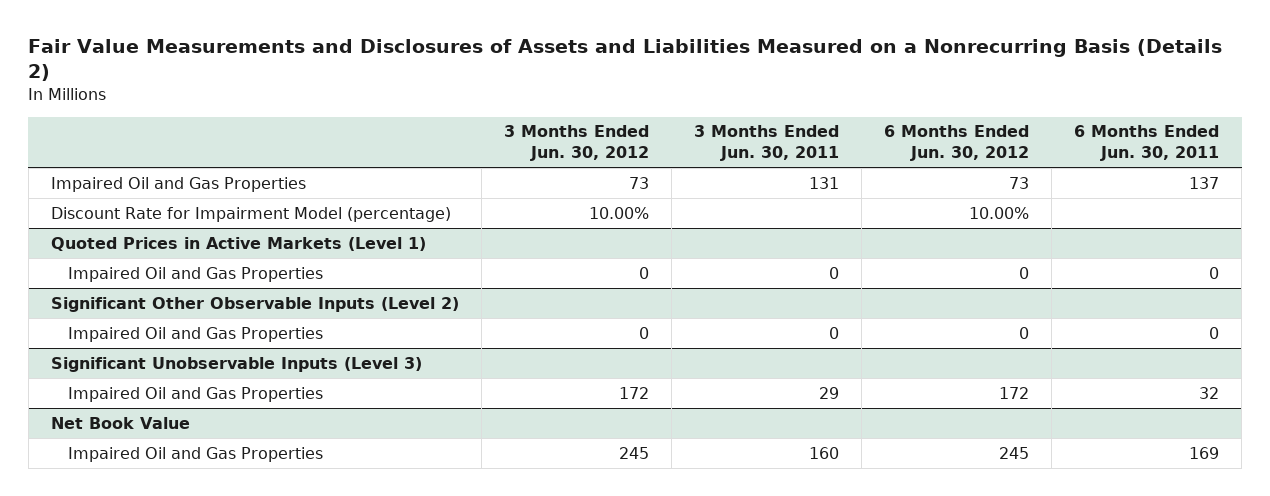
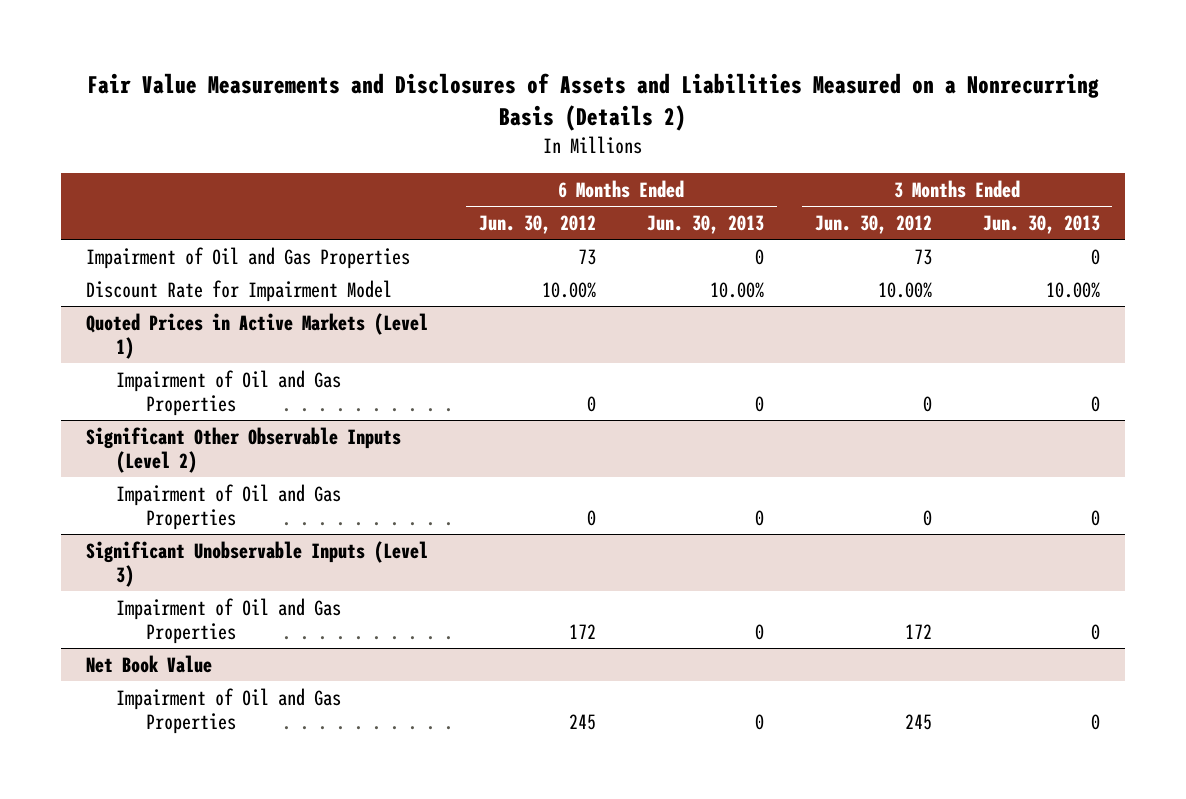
- | 3 Months Ended Jun. 30, 2012 | 3 Months Ended Jun. 30, 2011 | 6 Months Ended Jun. 30, 2012 | 6 Months Ended Jun. 30, 2011
+ | 6 Months Ended Jun. 30, 2012 | 6 Months Ended Jun. 30, 2013 | 3 Months Ended Jun. 30, 2012 | 3 Months Ended Jun. 30, 2013
- Impaired Oil and Gas Properties | 73 | 131 | 73 | 137
- Discount Rate for Impairment Model (percentage) | 10.00% | | 10.00% |
+ Impairment of Oil and Gas Properties | 73 | 0 | 73 | 0
+ Discount Rate for Impairment Model | 10.00% | 10.00% | 10.00% | 10.00%
@ Quoted Prices in Active Markets (Level 1)
- Impaired Oil and Gas Properties | 0 | 0 | 0 | 0
+ Impairment of Oil and Gas Properties | 0 | 0 | 0 | 0
@ Significant Other Observable Inputs (Level 2)
- Impaired Oil and Gas Properties | 0 | 0 | 0 | 0
+ Impairment of Oil and Gas Properties | 0 | 0 | 0 | 0
@ Significant Unobservable Inputs (Level 3)
- Impaired Oil and Gas Properties | 172 | 29 | 172 | 32
+ Impairment of Oil and Gas Properties | 172 | 0 | 172 | 0
@ Net Book Value
- Impaired Oil and Gas Properties | 245 | 160 | 245 | 169
+ Impairment of Oil and Gas Properties | 245 | 0 | 245 | 0

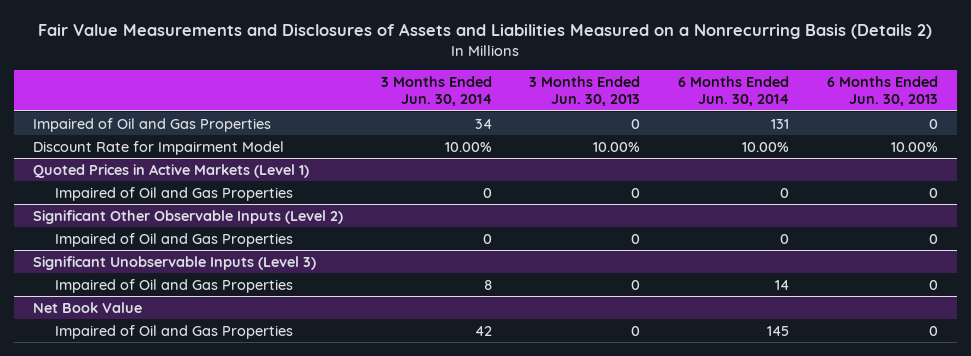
- | 6 Months Ended Jun. 30, 2012 | 6 Months Ended Jun. 30, 2013 | 3 Months Ended Jun. 30, 2012 | 3 Months Ended Jun. 30, 2013
+ | 3 Months Ended Jun. 30, 2014 | 3 Months Ended Jun. 30, 2013 | 6 Months Ended Jun. 30, 2014 | 6 Months Ended Jun. 30, 2013
- Impairment of Oil and Gas Properties | 73 | 0 | 73 | 0
+ Impaired of Oil and Gas Properties | 34 | 0 | 131 | 0
@ Quoted Prices in Active Markets (Level 1)
- Impairment of Oil and Gas Properties | 0 | 0 | 0 | 0
+ Impaired of Oil and Gas Properties | 0 | 0 | 0 | 0
@ Significant Other Observable Inputs (Level 2)
- Impairment of Oil and Gas Properties | 0 | 0 | 0 | 0
+ Impaired of Oil and Gas Properties | 0 | 0 | 0 | 0
@ Significant Unobservable Inputs (Level 3)
- Impairment of Oil and Gas Properties | 172 | 0 | 172 | 0
+ Impaired of Oil and Gas Properties | 8 | 0 | 14 | 0
@ Net Book Value
- Impairment of Oil and Gas Properties | 245 | 0 | 245 | 0
+ Impaired of Oil and Gas Properties | 42 | 0 | 145 | 0

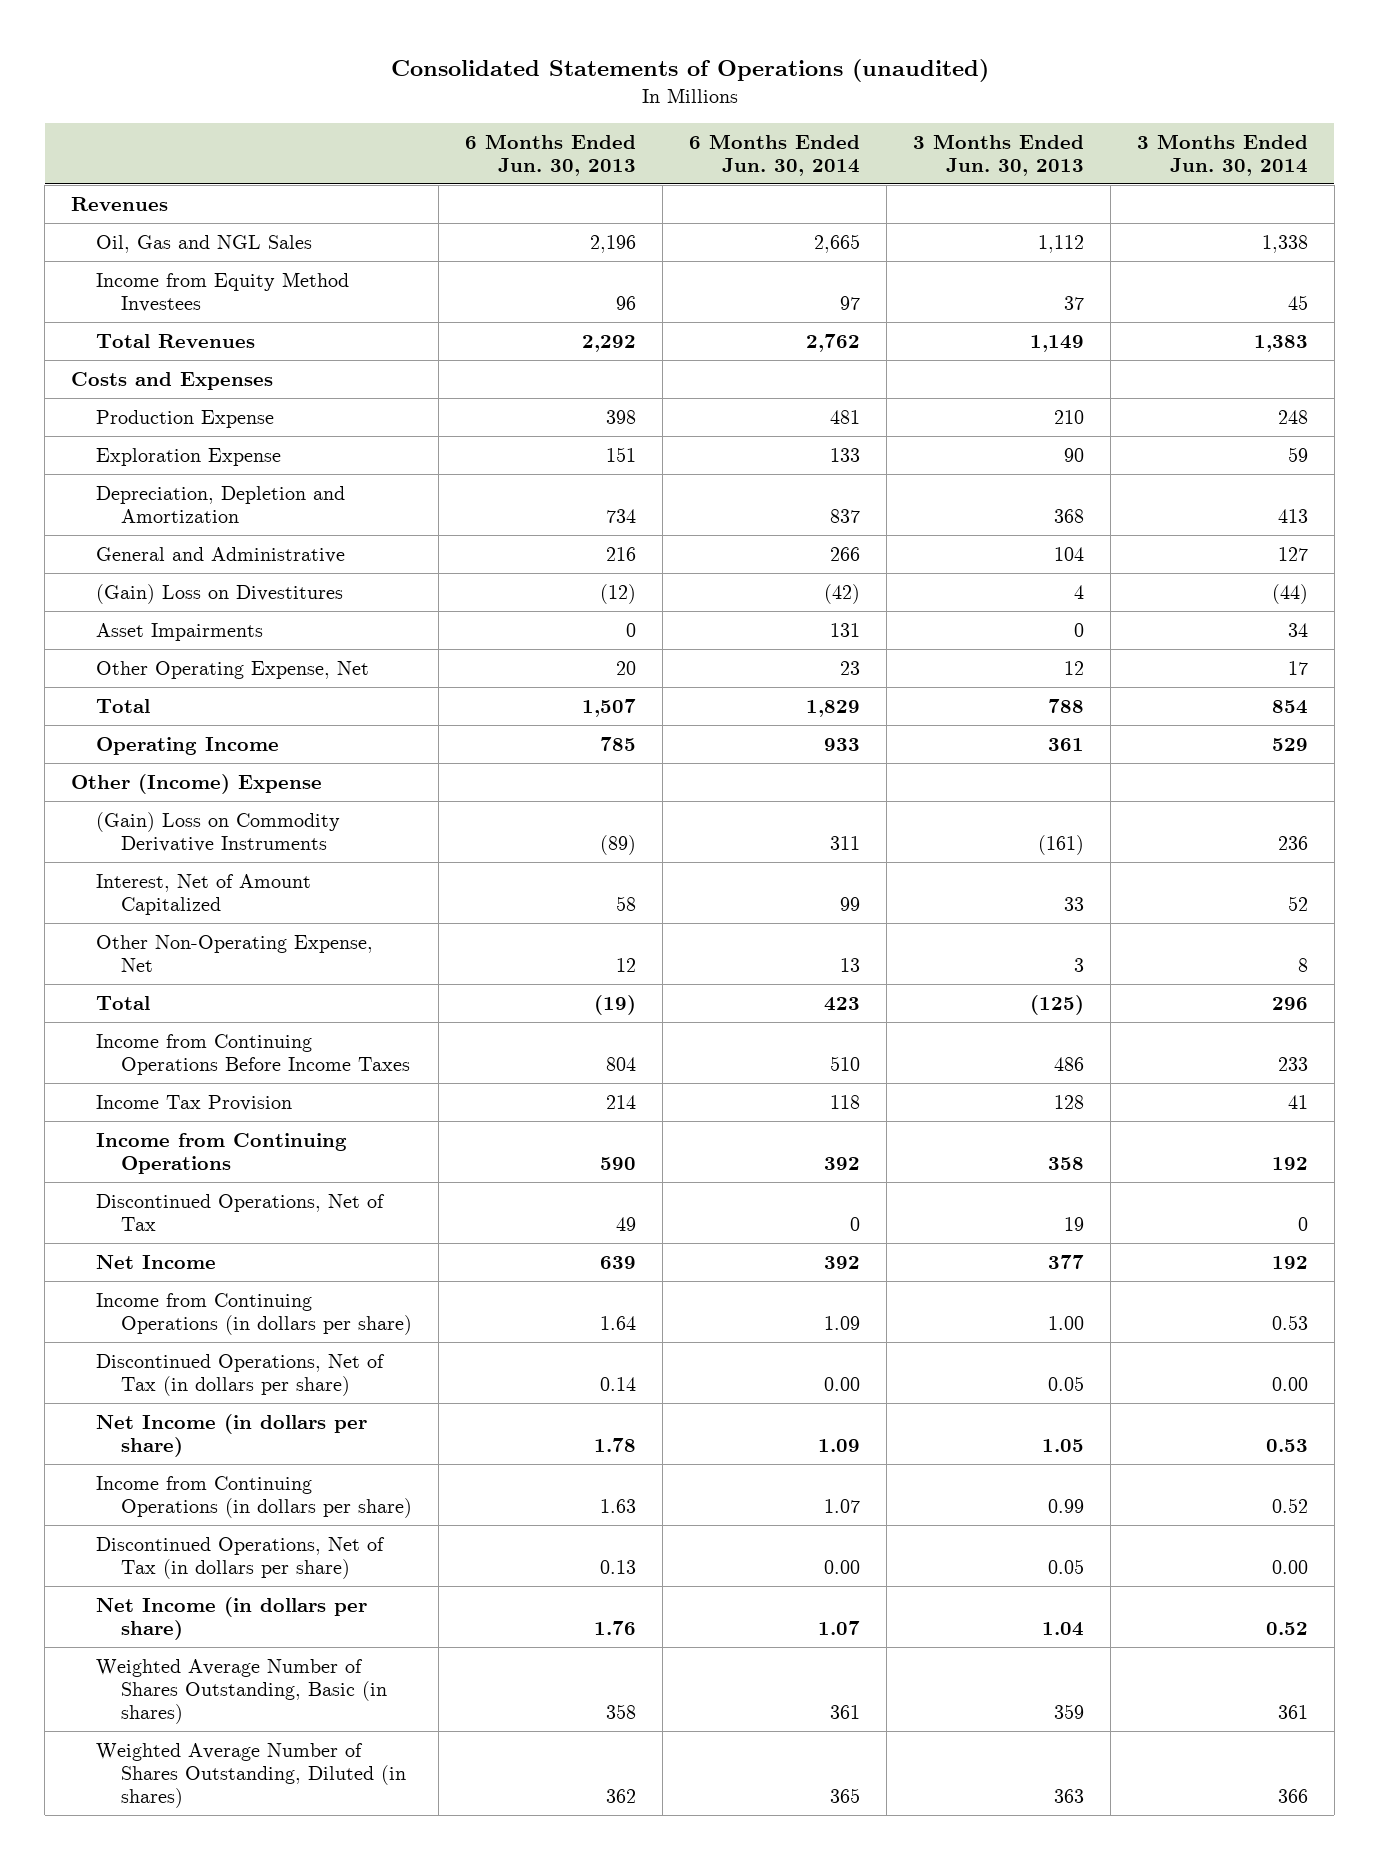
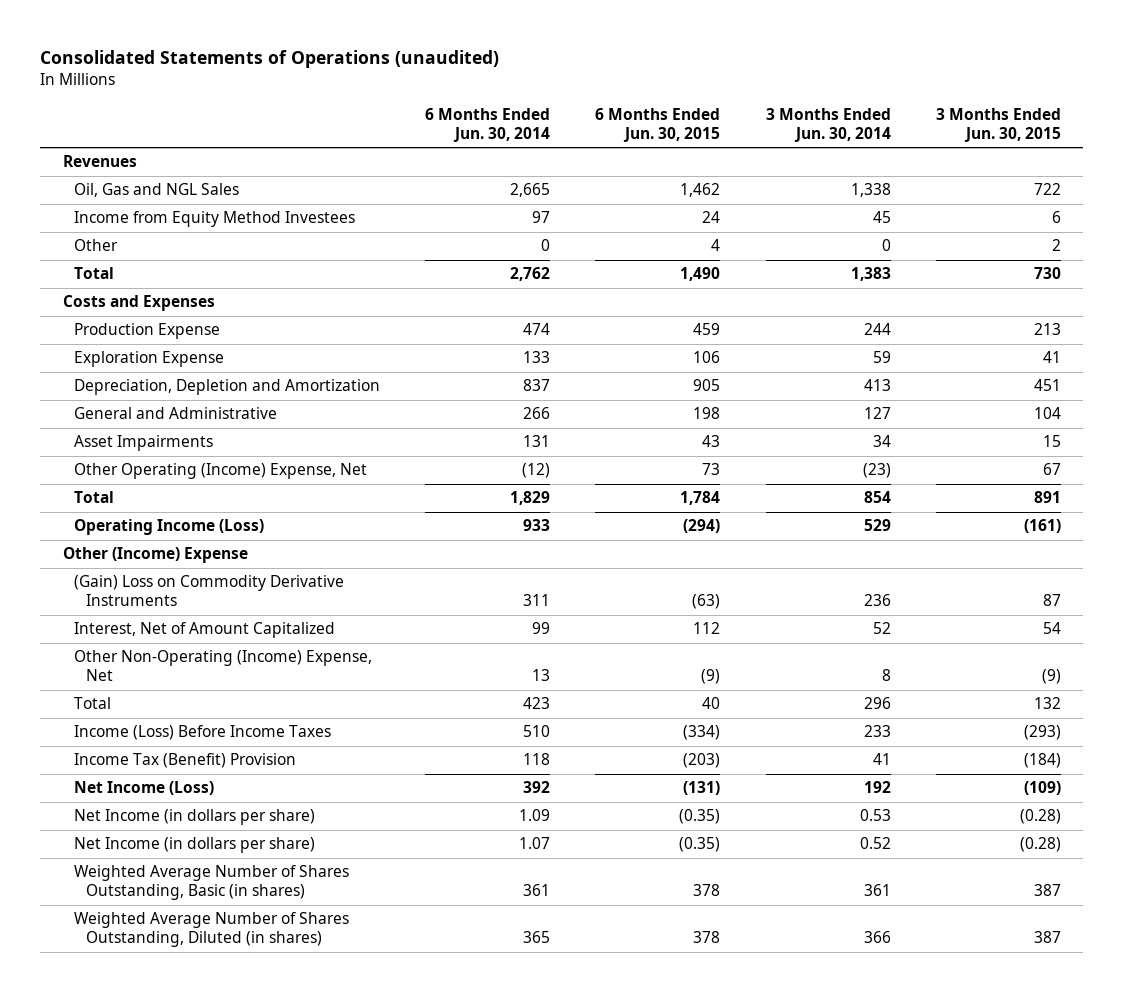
- | 6 Months Ended Jun. 30, 2013 | 6 Months Ended Jun. 30, 2014 | 3 Months Ended Jun. 30, 2013 | 3 Months Ended Jun. 30, 2014
+ | 6 Months Ended Jun. 30, 2014 | 6 Months Ended Jun. 30, 2015 | 3 Months Ended Jun. 30, 2014 | 3 Months Ended Jun. 30, 2015
- Total Revenues | 2,292 | 2,762 | 1,149 | 1,383
+ Other | 0 | 4 | 0 | 2
+ Total | 2,762 | 1,490 | 1,383 | 730
- Production Expense | 398 | 481 | 210 | 248
+ Production Expense | 474 | 459 | 244 | 213
- (Gain) Loss on Divestitures | (12) | (42) | 4 | (44)
- Other Operating Expense, Net | 20 | 23 | 12 | 17
+ Other Operating (Income) Expense, Net | (12) | 73 | (23) | 67
- Operating Income | 785 | 933 | 361 | 529
+ Operating Income (Loss) | 933 | (294) | 529 | (161)
- Other Non-Operating Expense, Net | 12 | 13 | 3 | 8
+ Other Non-Operating (Income) Expense, Net | 13 | (9) | 8 | (9)
- Income from Continuing Operations Before Income Taxes | 804 | 510 | 486 | 233
- Income Tax Provision | 214 | 118 | 128 | 41
- Income from Continuing Operations | 590 | 392 | 358 | 192
- Discontinued Operations, Net of Tax | 49 | 0 | 19 | 0
- Net Income | 639 | 392 | 377 | 192
- Income from Continuing Operations (in dollars per share) | 1.64 | 1.09 | 1.00 | 0.53
- Discontinued Operations, Net of Tax (in dollars per share) | 0.14 | 0.00 | 0.05 | 0.00
+ Income (Loss) Before Income Taxes | 510 | (334) | 233 | (293)
+ Income Tax (Benefit) Provision | 118 | (203) | 41 | (184)
+ Net Income (Loss) | 392 | (131) | 192 | (109)
- Income from Continuing Operations (in dollars per share) | 1.63 | 1.07 | 0.99 | 0.52
- Discontinued Operations, Net of Tax (in dollars per share) | 0.13 | 0.00 | 0.05 | 0.00

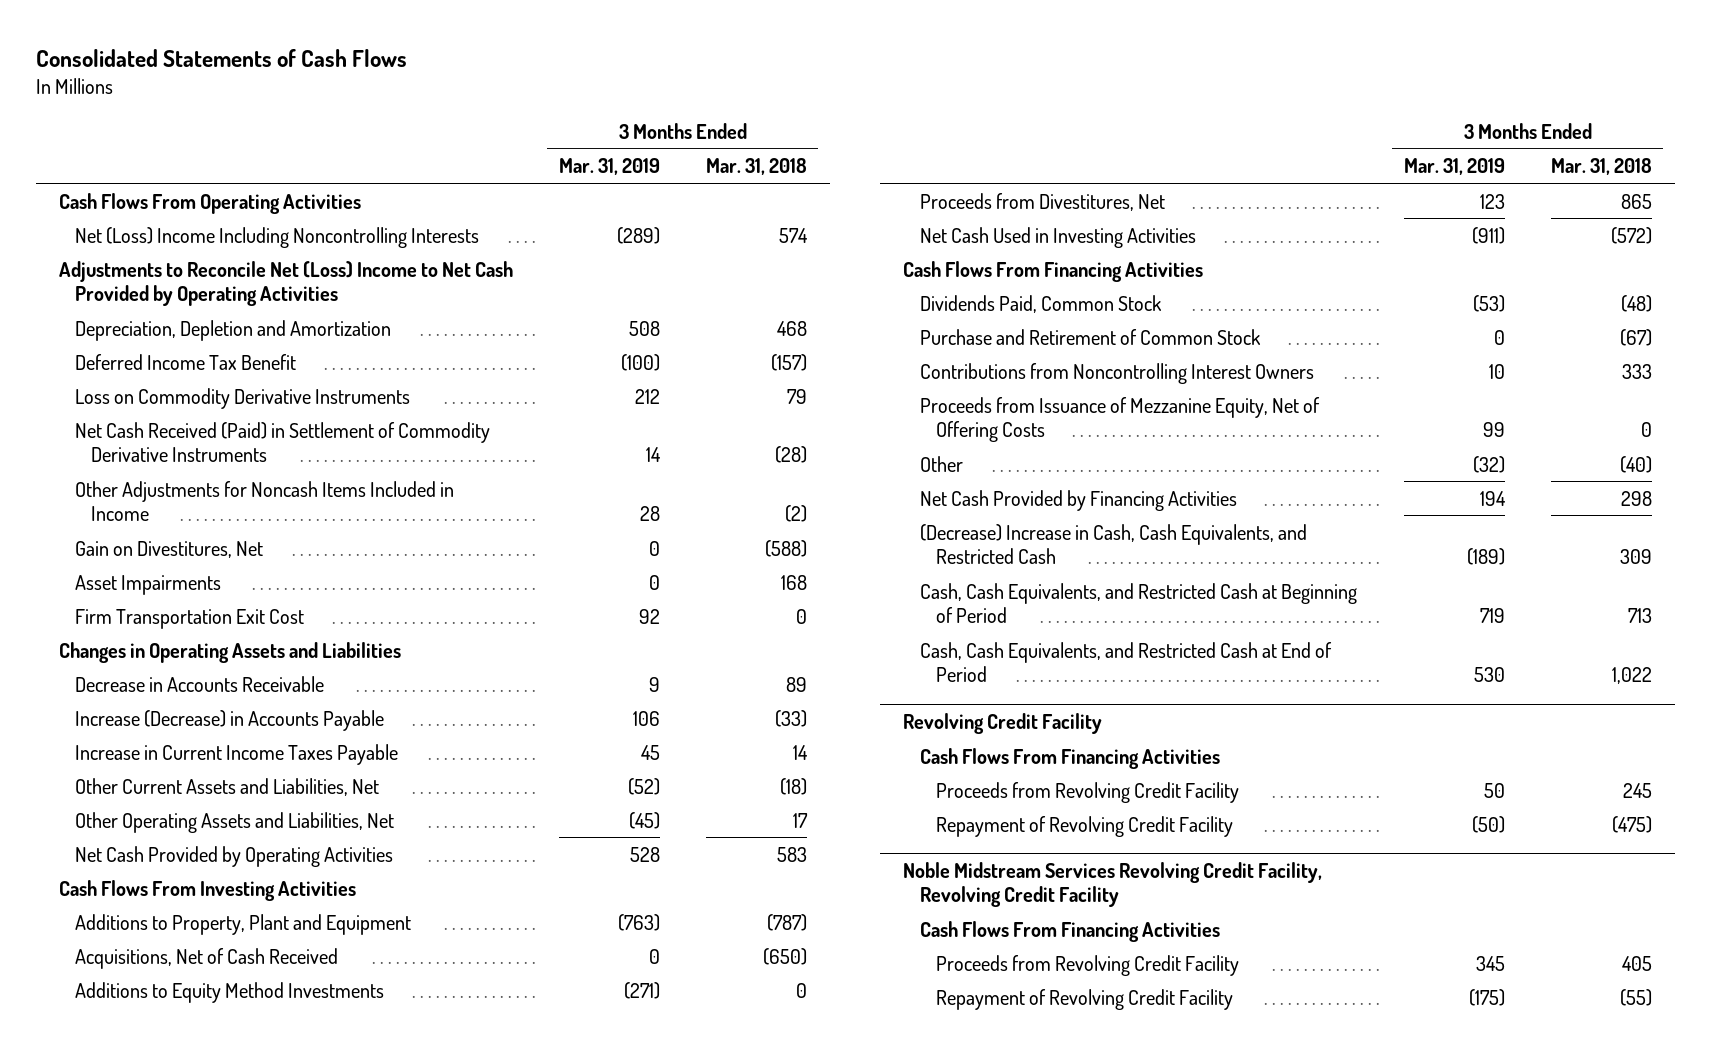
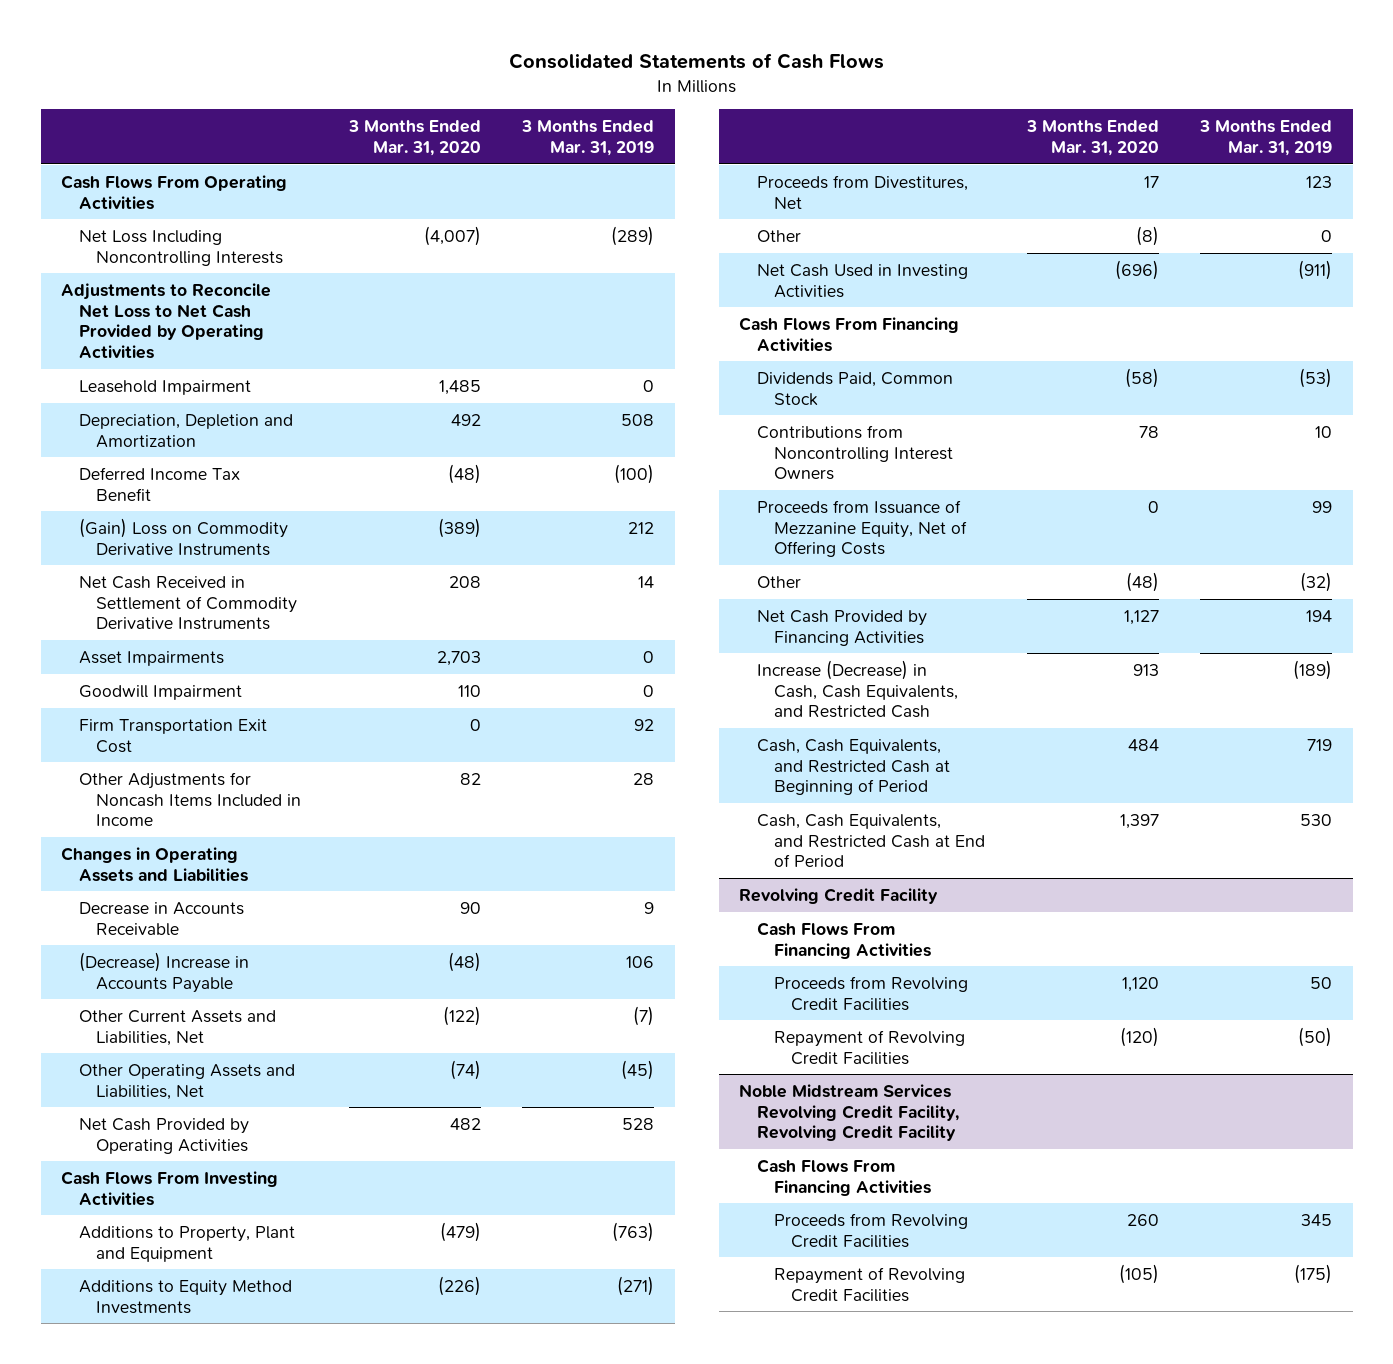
- | 3 Months Ended Mar. 31, 2019 | 3 Months Ended Mar. 31, 2018
+ | 3 Months Ended Mar. 31, 2020 | 3 Months Ended Mar. 31, 2019
- Net (Loss) Income Including Noncontrolling Interests | (289) | 574
- Adjustments to Reconcile Net (Loss) Income to Net Cash Provided by Operating Activities
+ Net Loss Including Noncontrolling Interests | (4,007) | (289)
+ Adjustments to Reconcile Net Loss to Net Cash Provided by Operating Activities
+ Leasehold Impairment | 1,485 | 0
- Loss on Commodity Derivative Instruments | 212 | 79
- Net Cash Received (Paid) in Settlement of Commodity Derivative Instruments | 14 | (28)
- Gain on Divestitures, Net | 0 | (588)
+ (Gain) Loss on Commodity Derivative Instruments | (389) | 212
+ Net Cash Received in Settlement of Commodity Derivative Instruments | 208 | 14
+ Goodwill Impairment | 110 | 0
moved down: Other Adjustments for Noncash Items Included in Income | 82 | 28
- Increase (Decrease) in Accounts Payable | 106 | (33)
- Increase in Current Income Taxes Payable | 45 | 14
- Other Current Assets and Liabilities, Net | (52) | (18)
+ (Decrease) Increase in Accounts Payable | (48) | 106
+ Other Current Assets and Liabilities, Net | (122) | (7)
- Acquisitions, Net of Cash Received | 0 | (650)
+ Other | (8) | 0
- Purchase and Retirement of Common Stock | 0 | (67)
- (Decrease) Increase in Cash, Cash Equivalents, and Restricted Cash | (189) | 309
+ Increase (Decrease) in Cash, Cash Equivalents, and Restricted Cash | 913 | (189)
@ Revolving Credit Facility
- Proceeds from Revolving Credit Facility | 50 | 245
- Repayment of Revolving Credit Facility | (50) | (475)
+ Proceeds from Revolving Credit Facilities | 1,120 | 50
+ Repayment of Revolving Credit Facilities | (120) | (50)
@ Noble Midstream Services Revolving Credit Facility, Revolving Credit Facility
- Proceeds from Revolving Credit Facility | 345 | 405
- Repayment of Revolving Credit Facility | (175) | (55)
+ Proceeds from Revolving Credit Facilities | 260 | 345
+ Repayment of Revolving Credit Facilities | (105) | (175)

